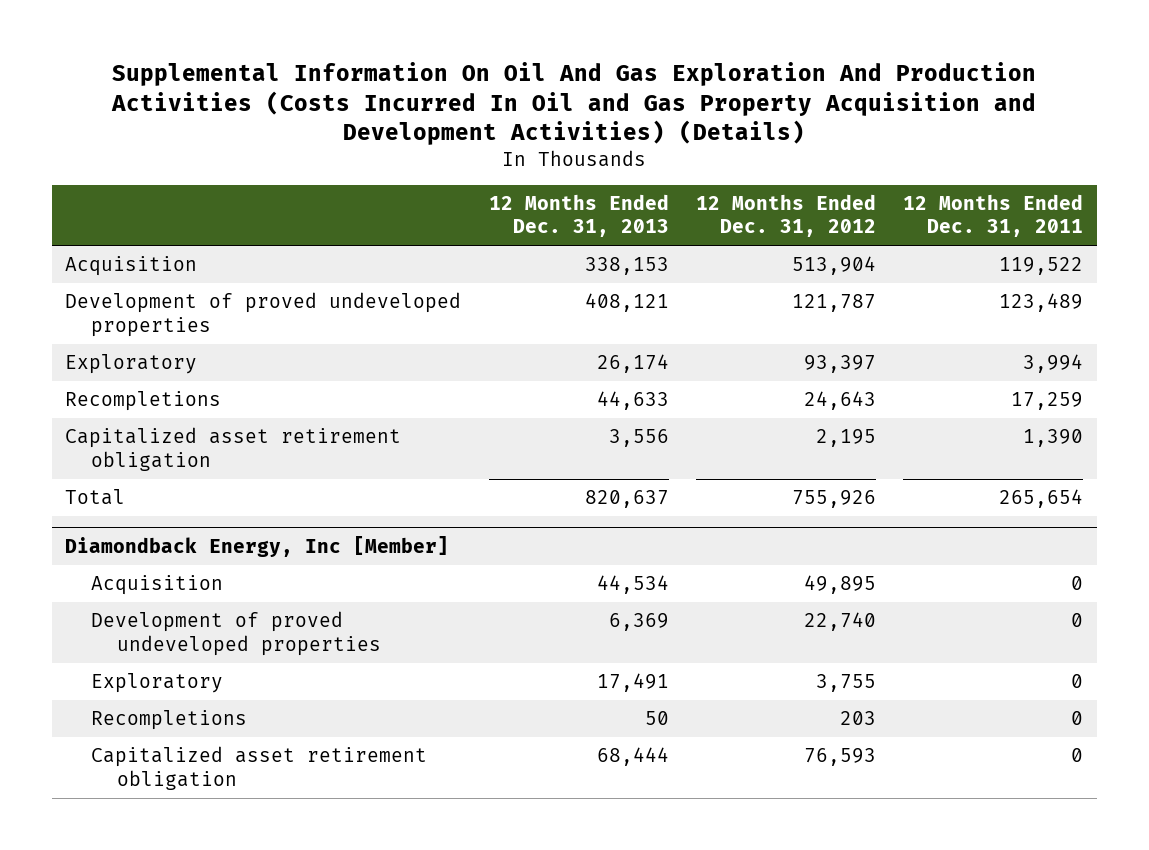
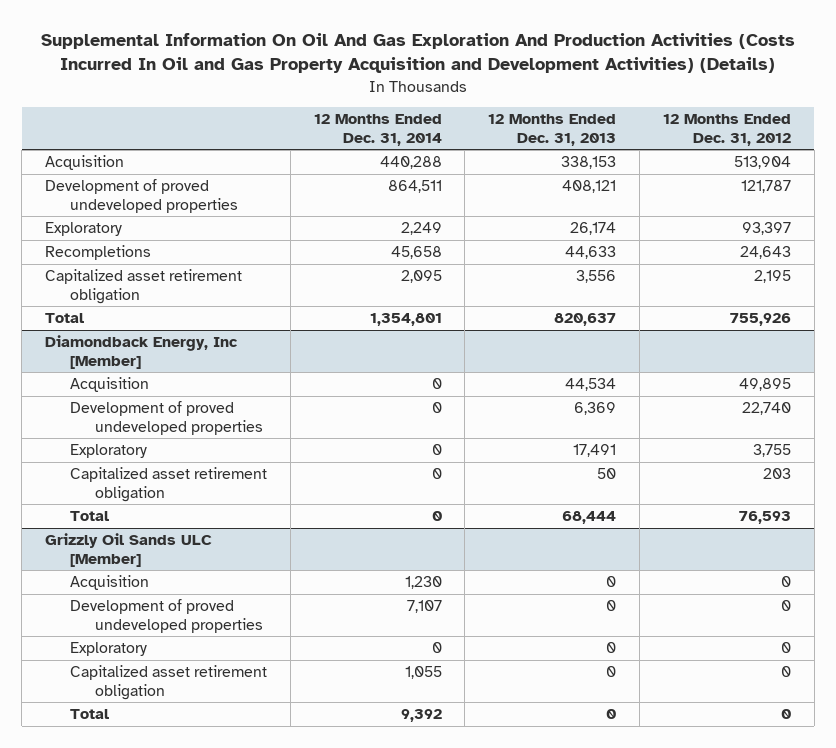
- | 12 Months Ended Dec. 31, 2013 | 12 Months Ended Dec. 31, 2012 | 12 Months Ended Dec. 31, 2011
+ | 12 Months Ended Dec. 31, 2014 | 12 Months Ended Dec. 31, 2013 | 12 Months Ended Dec. 31, 2012
@ Diamondback Energy, Inc [Member]
- Recompletions | 50 | 203 | 0
- Capitalized asset retirement obligation | 68,444 | 76,593 | 0
+ Capitalized asset retirement obligation | 0 | 50 | 203
+ Total | 0 | 68,444 | 76,593
+ Grizzly Oil Sands ULC [Member]
+ Acquisition | 1,230 | 0 | 0
+ Development of proved undeveloped properties | 7,107 | 0 | 0
+ Exploratory | 0 | 0 | 0
+ Capitalized asset retirement obligation | 1,055 | 0 | 0
+ Total | 9,392 | 0 | 0

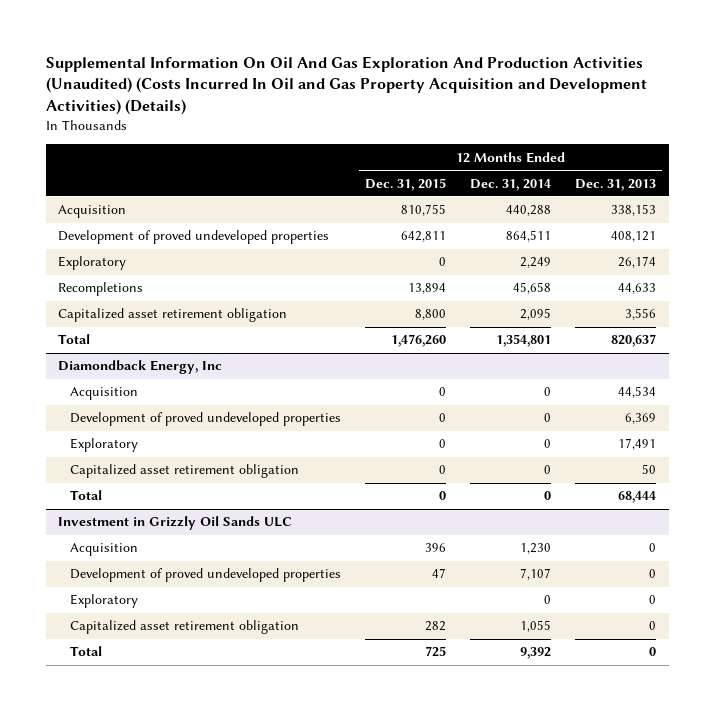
- Supplemental Information On Oil And Gas Exploration And Production Activities (Costs Incurred In Oil and Gas Property Acquisition and Development Activities) (Details)
+ Supplemental Information On Oil And Gas Exploration And Production Activities (Unaudited) (Costs Incurred In Oil and Gas Property Acquisition and Development Activities) (Details)
- | 12 Months Ended Dec. 31, 2014 | 12 Months Ended Dec. 31, 2013 | 12 Months Ended Dec. 31, 2012
+ | 12 Months Ended Dec. 31, 2015 | 12 Months Ended Dec. 31, 2014 | 12 Months Ended Dec. 31, 2013
- Diamondback Energy, Inc [Member]
+ Diamondback Energy, Inc
- Grizzly Oil Sands ULC [Member]
+ Investment in Grizzly Oil Sands ULC

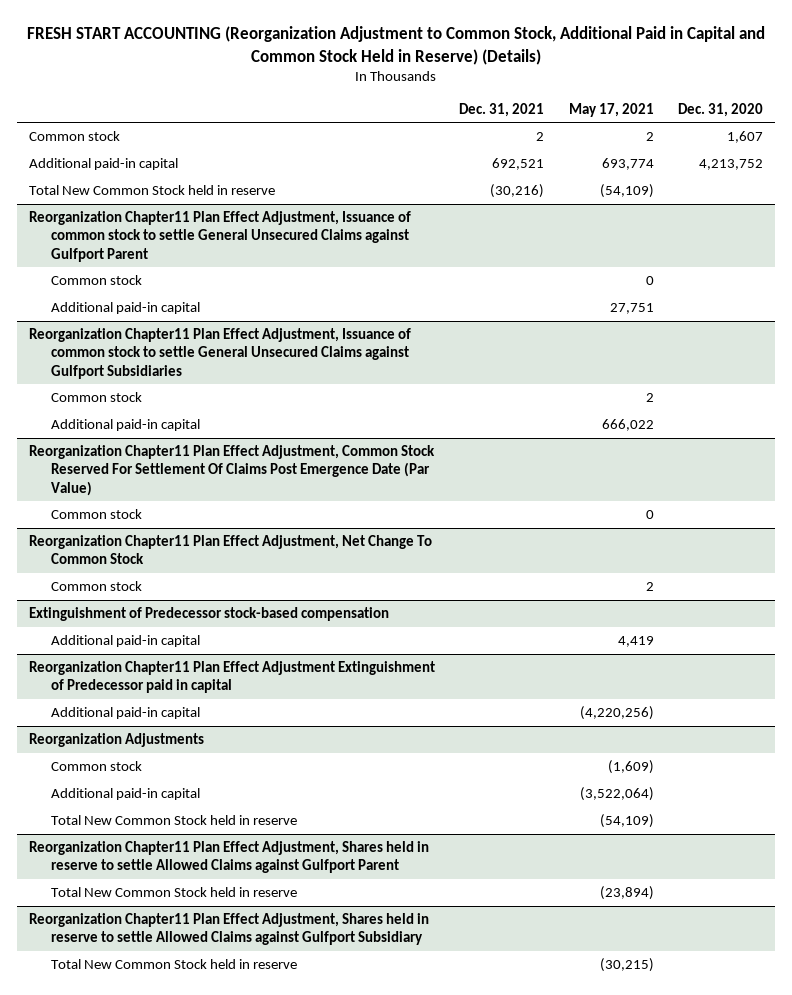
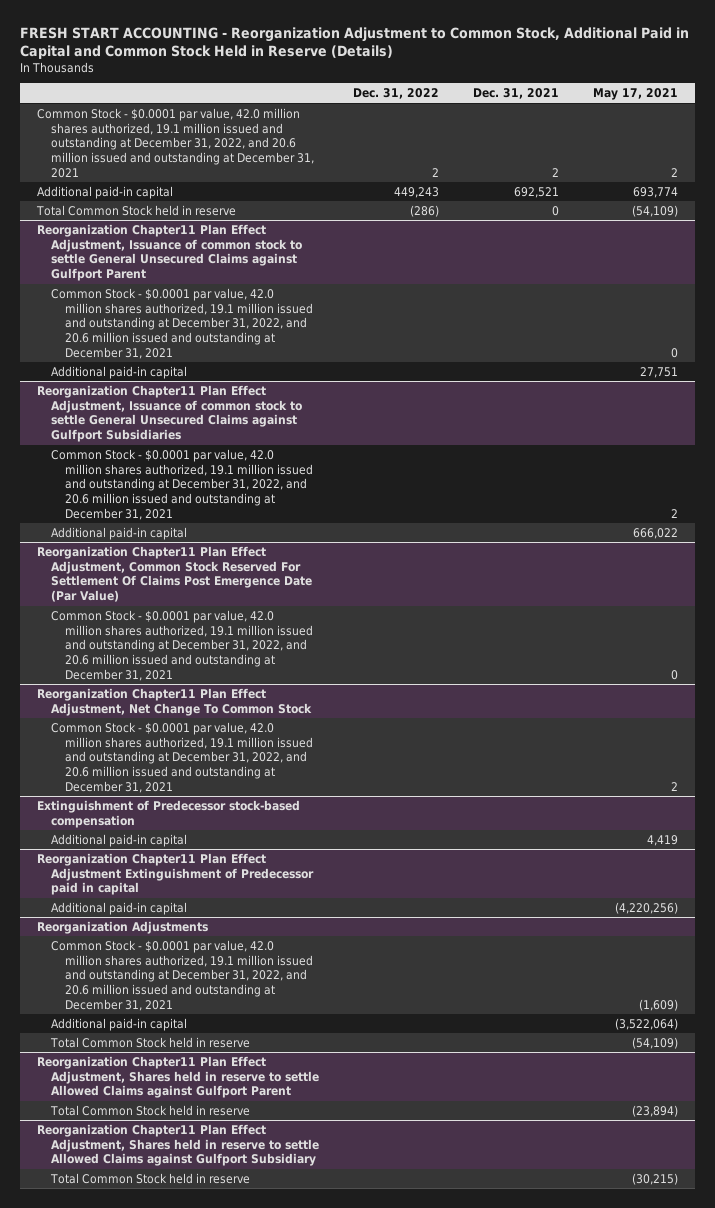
- FRESH START ACCOUNTING (Reorganization Adjustment to Common Stock, Additional Paid in Capital and Common Stock Held in Reserve) (Details)
+ FRESH START ACCOUNTING - Reorganization Adjustment to Common Stock, Additional Paid in Capital and Common Stock Held in Reserve (Details)
- | Dec. 31, 2021 | May 17, 2021 | Dec. 31, 2020
+ | Dec. 31, 2022 | Dec. 31, 2021 | May 17, 2021
- Common stock | 2 | 2 | 1,607
+ Common Stock - $0.0001 par value, 42.0 million shares authorized, 19.1 million issued and outstanding at December 31, 2022, and 20.6 million issued and outstanding at December 31, 2021 | 2 | 2 | 2
- Total New Common Stock held in reserve | (30,216) | (54,109) |
+ Total Common Stock held in reserve | (286) | 0 | (54,109)
@ Reorganization Chapter11 Plan Effect Adjustment, Issuance of common stock to settle General Unsecured Claims against Gulfport Parent
- Common stock | | 0 |
+ Common Stock - $0.0001 par value, 42.0 million shares authorized, 19.1 million issued and outstanding at December 31, 2022, and 20.6 million issued and outstanding at December 31, 2021 | | | 0
@ Reorganization Chapter11 Plan Effect Adjustment, Issuance of common stock to settle General Unsecured Claims against Gulfport Subsidiaries
- Common stock | | 2 |
+ Common Stock - $0.0001 par value, 42.0 million shares authorized, 19.1 million issued and outstanding at December 31, 2022, and 20.6 million issued and outstanding at December 31, 2021 | | | 2
@ Reorganization Chapter11 Plan Effect Adjustment, Common Stock Reserved For Settlement Of Claims Post Emergence Date (Par Value)
- Common stock | | 0 |
+ Common Stock - $0.0001 par value, 42.0 million shares authorized, 19.1 million issued and outstanding at December 31, 2022, and 20.6 million issued and outstanding at December 31, 2021 | | | 0
@ Reorganization Chapter11 Plan Effect Adjustment, Net Change To Common Stock
- Common stock | | 2 |
+ Common Stock - $0.0001 par value, 42.0 million shares authorized, 19.1 million issued and outstanding at December 31, 2022, and 20.6 million issued and outstanding at December 31, 2021 | | | 2
@ Reorganization Adjustments
- Common stock | | (1,609) |
+ Common Stock - $0.0001 par value, 42.0 million shares authorized, 19.1 million issued and outstanding at December 31, 2022, and 20.6 million issued and outstanding at December 31, 2021 | | | (1,609)
- Total New Common Stock held in reserve | | (54,109) |
+ Total Common Stock held in reserve | | | (54,109)
@ Reorganization Chapter11 Plan Effect Adjustment, Shares held in reserve to settle Allowed Claims against Gulfport Parent
- Total New Common Stock held in reserve | | (23,894) |
+ Total Common Stock held in reserve | | | (23,894)
@ Reorganization Chapter11 Plan Effect Adjustment, Shares held in reserve to settle Allowed Claims against Gulfport Subsidiary
- Total New Common Stock held in reserve | | (30,215) |
+ Total Common Stock held in reserve | | | (30,215)

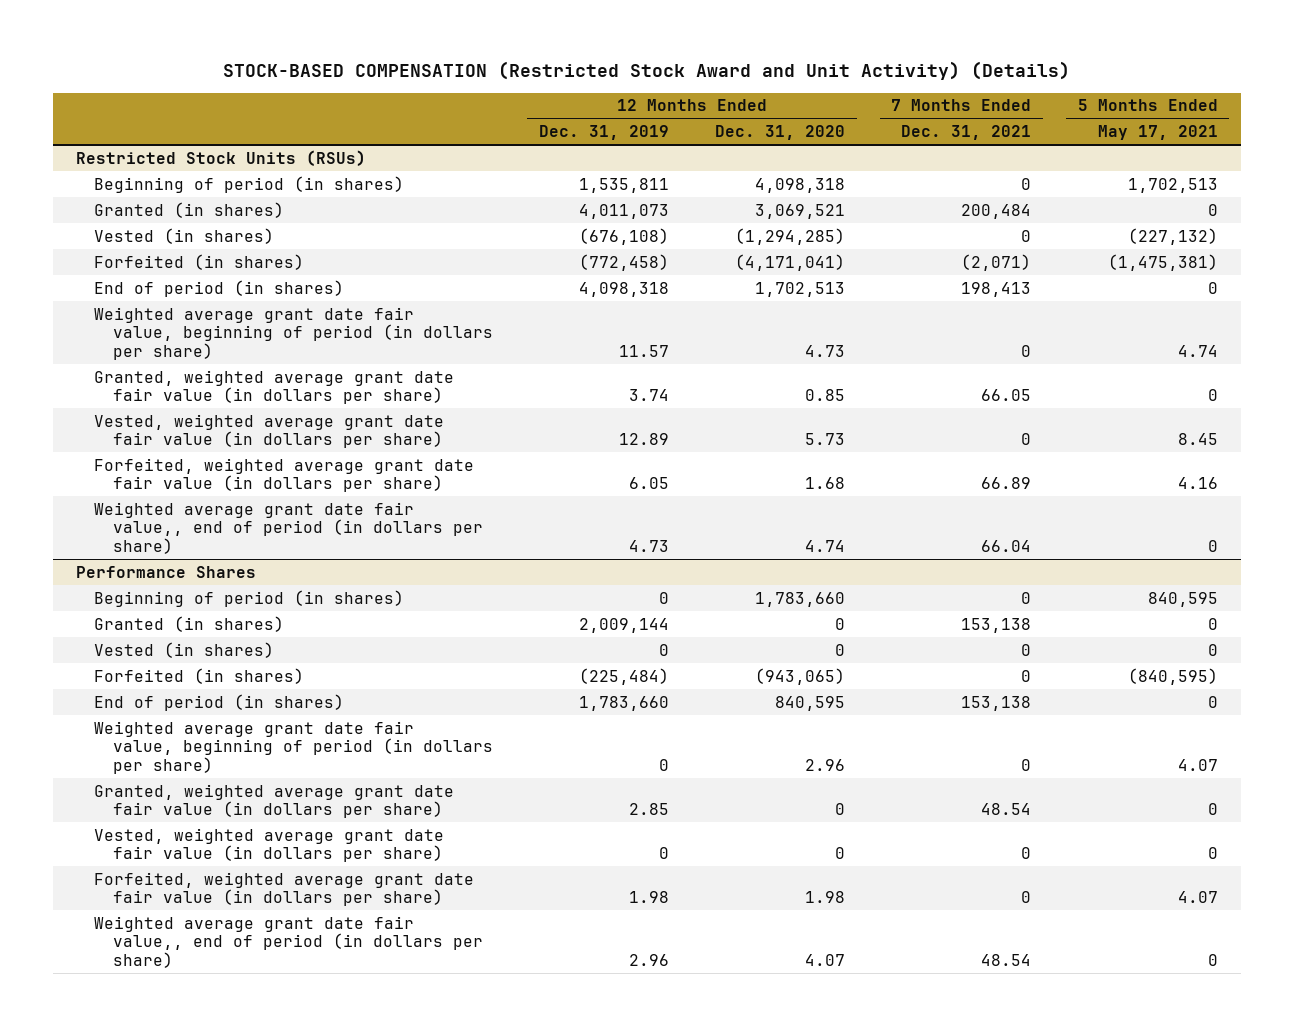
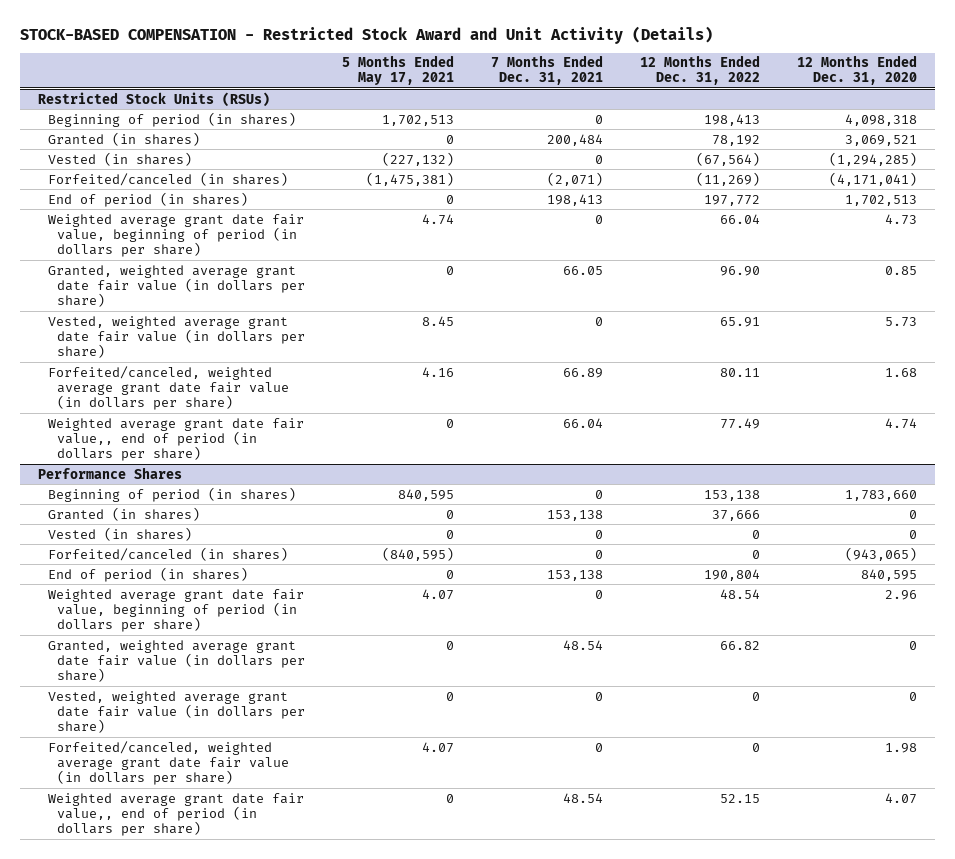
- STOCK-BASED COMPENSATION (Restricted Stock Award and Unit Activity) (Details)
+ STOCK-BASED COMPENSATION - Restricted Stock Award and Unit Activity (Details)
- | 12 Months Ended Dec. 31, 2019 | 12 Months Ended Dec. 31, 2020 | 7 Months Ended Dec. 31, 2021 | 5 Months Ended May 17, 2021
+ | 5 Months Ended May 17, 2021 | 7 Months Ended Dec. 31, 2021 | 12 Months Ended Dec. 31, 2022 | 12 Months Ended Dec. 31, 2020
@ Restricted Stock Units (RSUs)
- Forfeited (in shares) | (772,458) | (4,171,041) | (2,071) | (1,475,381)
+ Forfeited/canceled (in shares) | (1,475,381) | (2,071) | (11,269) | (4,171,041)
- Forfeited, weighted average grant date fair value (in dollars per share) | 6.05 | 1.68 | 66.89 | 4.16
+ Forfeited/canceled, weighted average grant date fair value (in dollars per share) | 4.16 | 66.89 | 80.11 | 1.68
@ Performance Shares
- Forfeited (in shares) | (225,484) | (943,065) | 0 | (840,595)
+ Forfeited/canceled (in shares) | (840,595) | 0 | 0 | (943,065)
- Forfeited, weighted average grant date fair value (in dollars per share) | 1.98 | 1.98 | 0 | 4.07
+ Forfeited/canceled, weighted average grant date fair value (in dollars per share) | 4.07 | 0 | 0 | 1.98

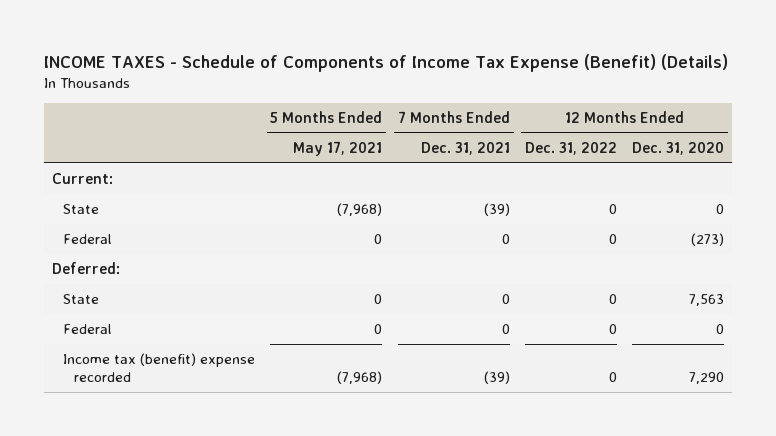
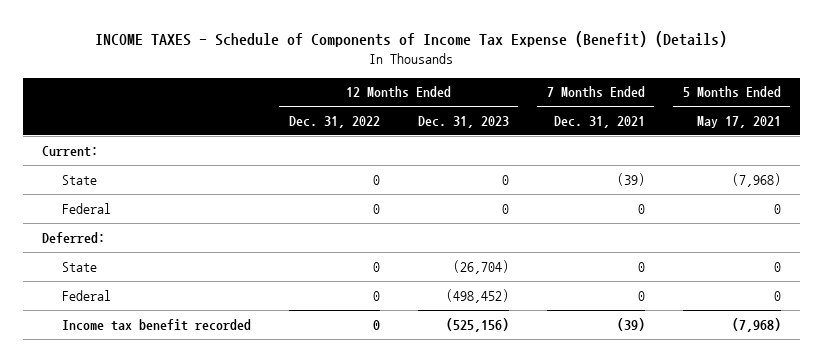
- | 5 Months Ended May 17, 2021 | 7 Months Ended Dec. 31, 2021 | 12 Months Ended Dec. 31, 2022 | 12 Months Ended Dec. 31, 2020
+ | 12 Months Ended Dec. 31, 2022 | 12 Months Ended Dec. 31, 2023 | 7 Months Ended Dec. 31, 2021 | 5 Months Ended May 17, 2021
- Income tax (benefit) expense recorded | (7,968) | (39) | 0 | 7,290
+ Income tax benefit recorded | 0 | (525,156) | (39) | (7,968)

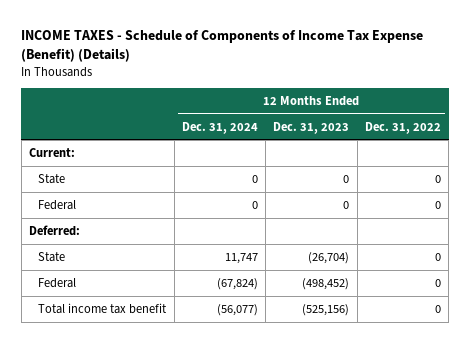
- | 12 Months Ended Dec. 31, 2022 | 12 Months Ended Dec. 31, 2023 | 7 Months Ended Dec. 31, 2021 | 5 Months Ended May 17, 2021
+ | 12 Months Ended Dec. 31, 2024 | 12 Months Ended Dec. 31, 2023 | 12 Months Ended Dec. 31, 2022
- Income tax benefit recorded | 0 | (525,156) | (39) | (7,968)
+ Total income tax benefit | (56,077) | (525,156) | 0

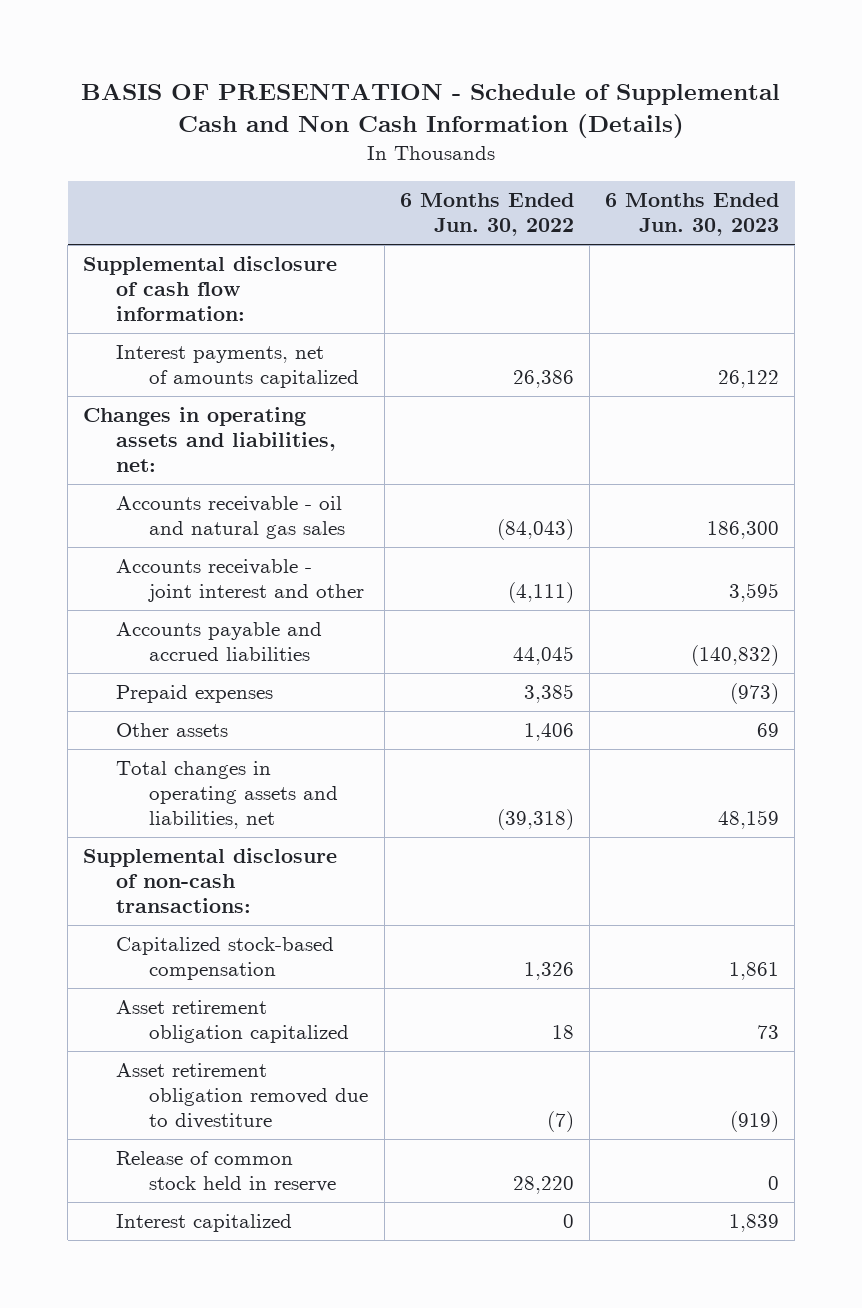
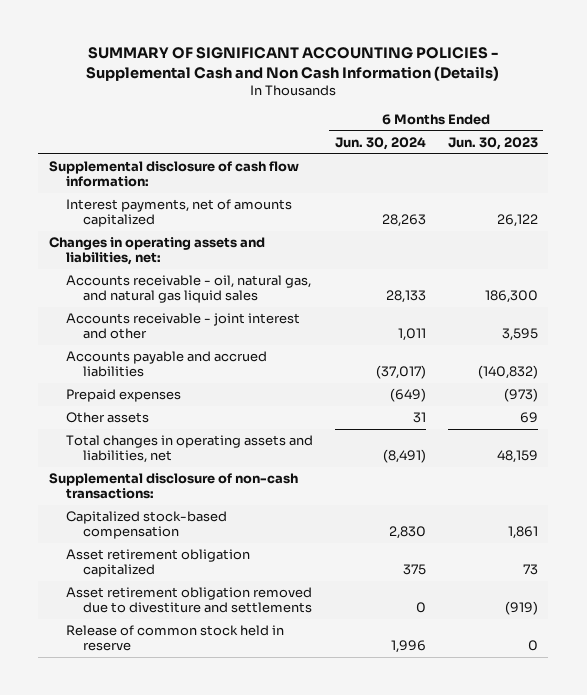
- BASIS OF PRESENTATION - Schedule of Supplemental Cash and Non Cash Information (Details)
+ SUMMARY OF SIGNIFICANT ACCOUNTING POLICIES - Supplemental Cash and Non Cash Information (Details)
- | 6 Months Ended Jun. 30, 2022 | 6 Months Ended Jun. 30, 2023
+ | 6 Months Ended Jun. 30, 2024 | 6 Months Ended Jun. 30, 2023
- Accounts receivable - oil and natural gas sales | (84,043) | 186,300
+ Accounts receivable - oil, natural gas, and natural gas liquid sales | 28,133 | 186,300
- Asset retirement obligation removed due to divestiture | (7) | (919)
+ Asset retirement obligation removed due to divestiture and settlements | 0 | (919)
- Interest capitalized | 0 | 1,839

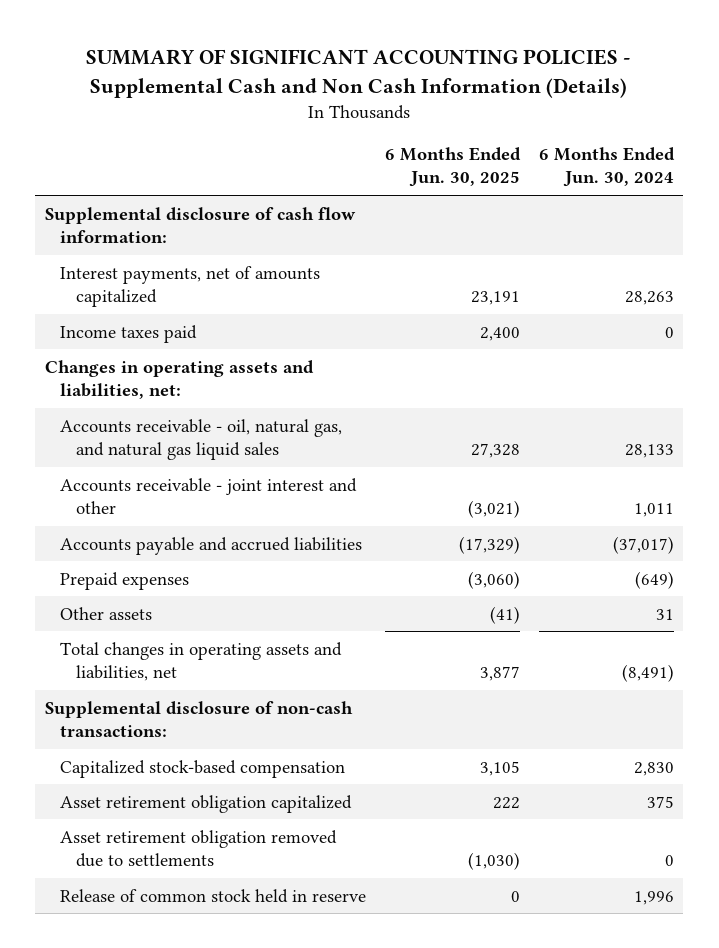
- | 6 Months Ended Jun. 30, 2024 | 6 Months Ended Jun. 30, 2023
+ | 6 Months Ended Jun. 30, 2025 | 6 Months Ended Jun. 30, 2024
+ Income taxes paid | 2,400 | 0
- Asset retirement obligation removed due to divestiture and settlements | 0 | (919)
+ Asset retirement obligation removed due to settlements | (1,030) | 0

